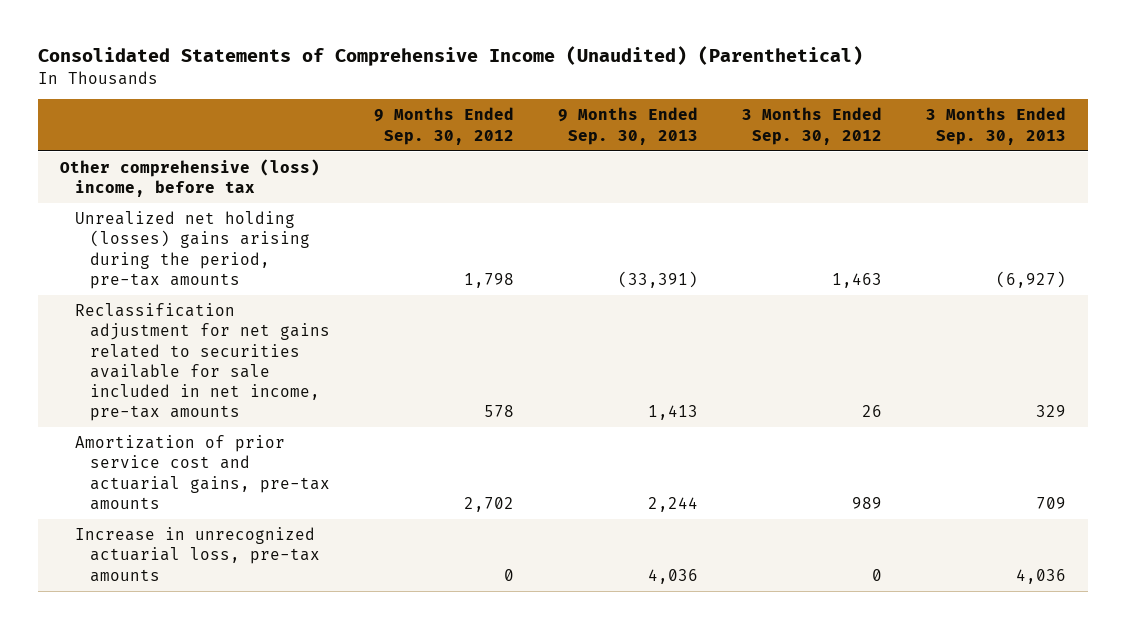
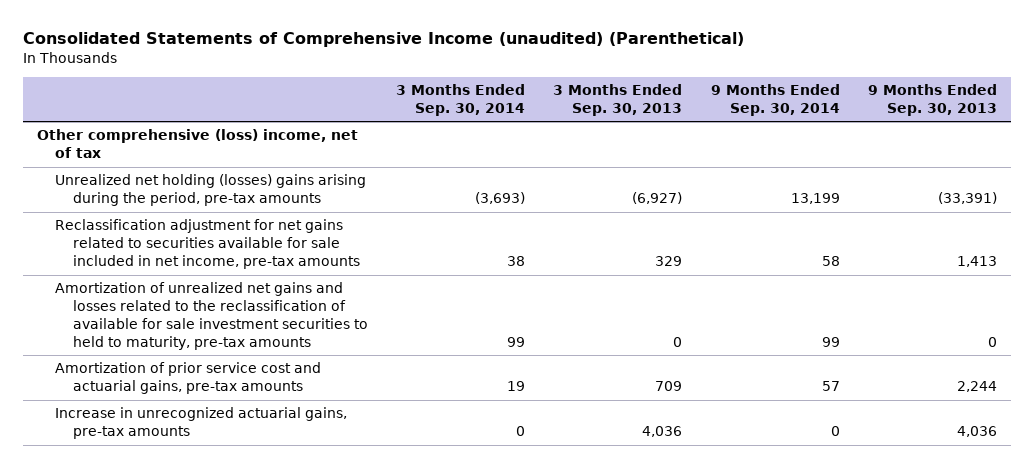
- Consolidated Statements of Comprehensive Income (Unaudited) (Parenthetical)
+ Consolidated Statements of Comprehensive Income (unaudited) (Parenthetical)
- | 9 Months Ended Sep. 30, 2012 | 9 Months Ended Sep. 30, 2013 | 3 Months Ended Sep. 30, 2012 | 3 Months Ended Sep. 30, 2013
+ | 3 Months Ended Sep. 30, 2014 | 3 Months Ended Sep. 30, 2013 | 9 Months Ended Sep. 30, 2014 | 9 Months Ended Sep. 30, 2013
- Other comprehensive (loss) income, before tax
+ Other comprehensive (loss) income, net of tax
+ Amortization of unrealized net gains and losses related to the reclassification of available for sale investment securities to held to maturity, pre-tax amounts | 99 | 0 | 99 | 0
- Increase in unrecognized actuarial loss, pre-tax amounts | 0 | 4,036 | 0 | 4,036
+ Increase in unrecognized actuarial gains, pre-tax amounts | 0 | 4,036 | 0 | 4,036

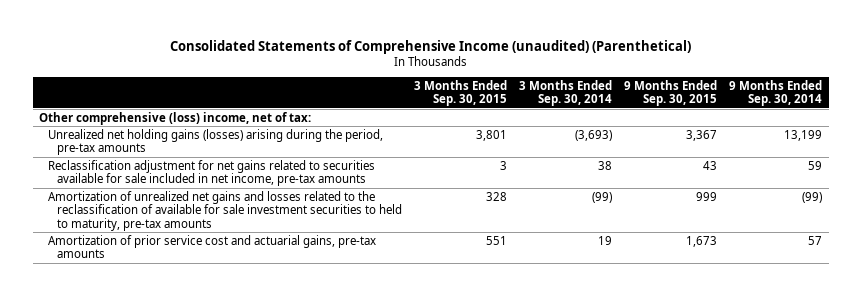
- | 3 Months Ended Sep. 30, 2014 | 3 Months Ended Sep. 30, 2013 | 9 Months Ended Sep. 30, 2014 | 9 Months Ended Sep. 30, 2013
+ | 3 Months Ended Sep. 30, 2015 | 3 Months Ended Sep. 30, 2014 | 9 Months Ended Sep. 30, 2015 | 9 Months Ended Sep. 30, 2014
- Other comprehensive (loss) income, net of tax
- Unrealized net holding (losses) gains arising during the period, pre-tax amounts | (3,693) | (6,927) | 13,199 | (33,391)
- Reclassification adjustment for net gains related to securities available for sale included in net income, pre-tax amounts | 38 | 329 | 58 | 1,413
- Amortization of unrealized net gains and losses related to the reclassification of available for sale investment securities to held to maturity, pre-tax amounts | 99 | 0 | 99 | 0
+ Other comprehensive (loss) income, net of tax:
+ Unrealized net holding gains (losses) arising during the period, pre-tax amounts | 3,801 | (3,693) | 3,367 | 13,199
+ Reclassification adjustment for net gains related to securities available for sale included in net income, pre-tax amounts | 3 | 38 | 43 | 59
+ Amortization of unrealized net gains and losses related to the reclassification of available for sale investment securities to held to maturity, pre-tax amounts | 328 | (99) | 999 | (99)
- Increase in unrecognized actuarial gains, pre-tax amounts | 0 | 4,036 | 0 | 4,036

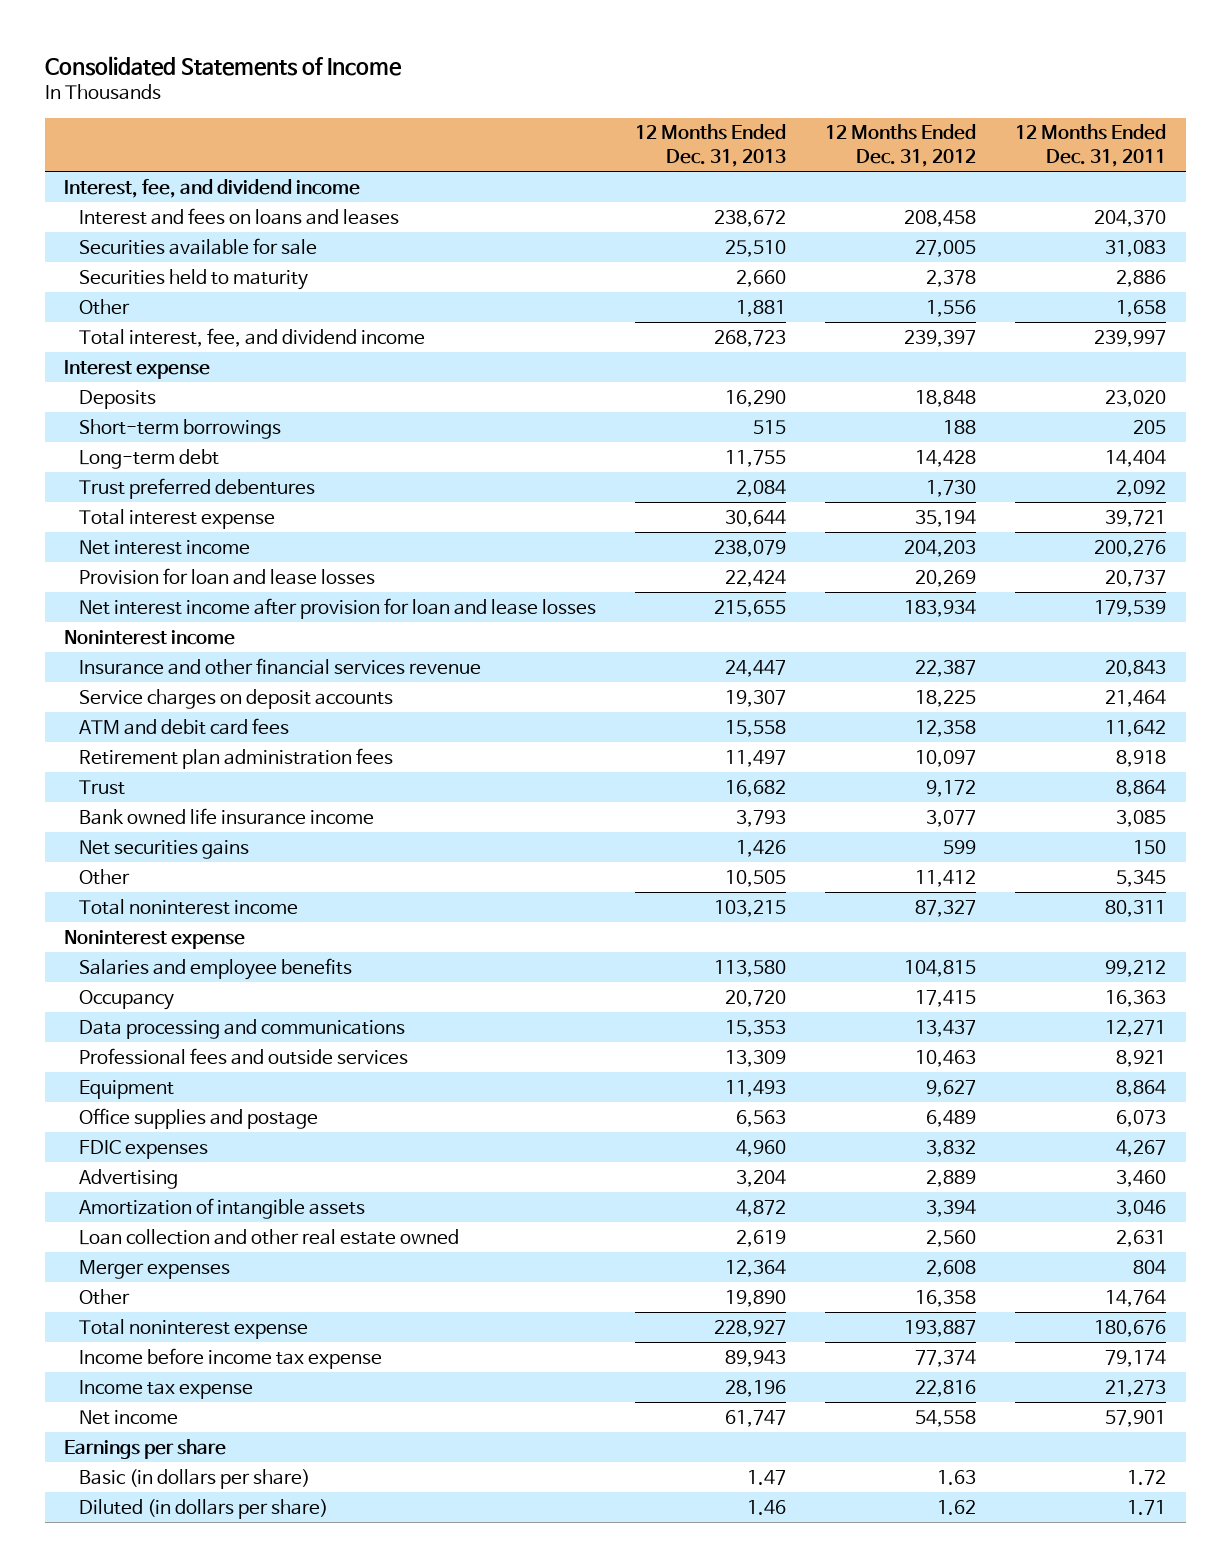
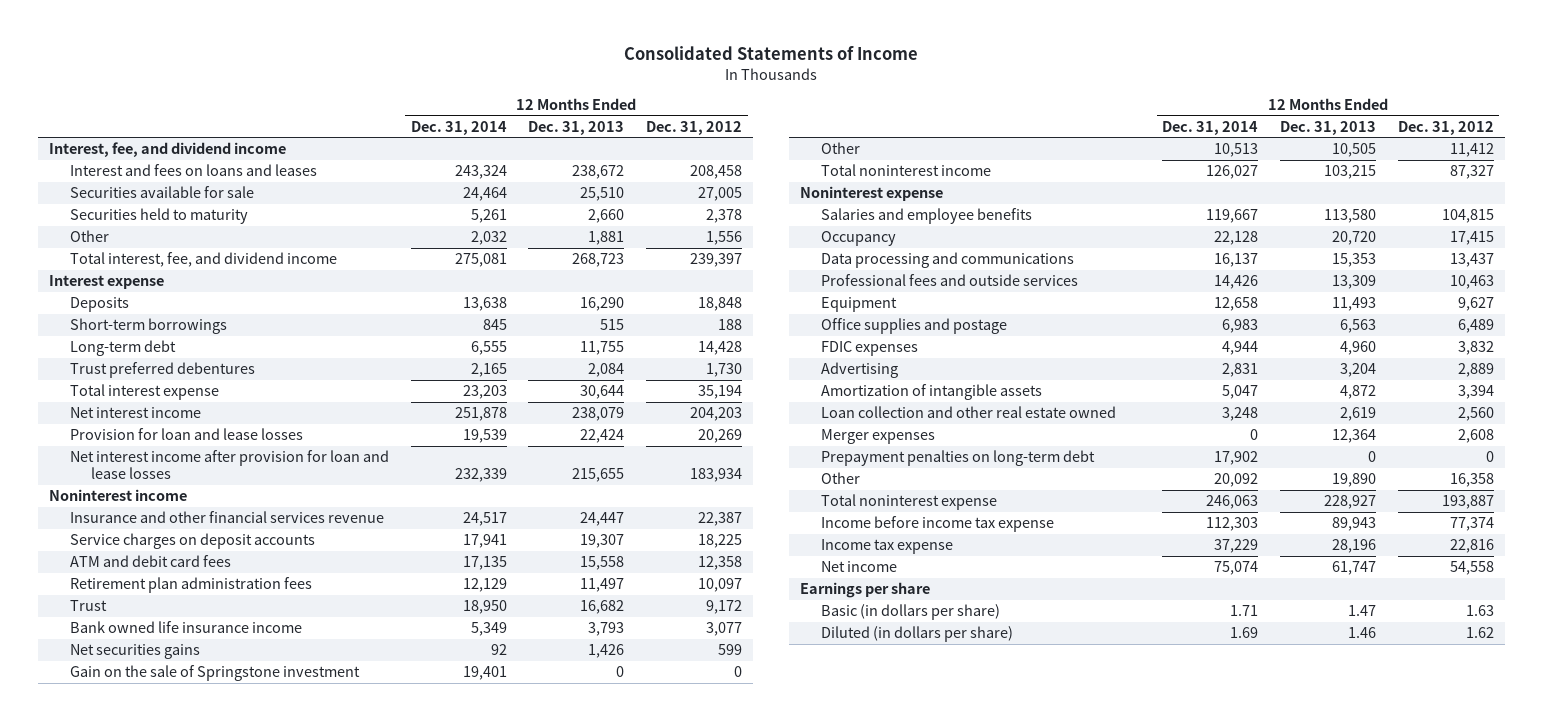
- | 12 Months Ended Dec. 31, 2013 | 12 Months Ended Dec. 31, 2012 | 12 Months Ended Dec. 31, 2011
+ | 12 Months Ended Dec. 31, 2014 | 12 Months Ended Dec. 31, 2013 | 12 Months Ended Dec. 31, 2012
+ Gain on the sale of Springstone investment | 19,401 | 0 | 0
+ Prepayment penalties on long-term debt | 17,902 | 0 | 0

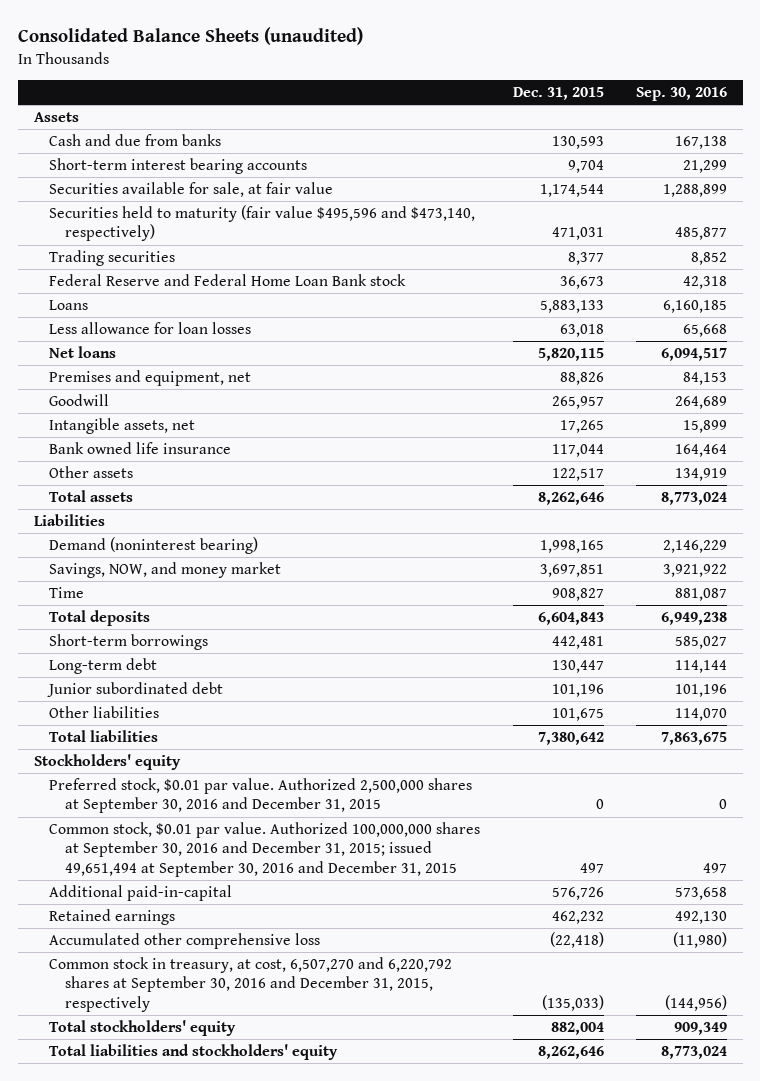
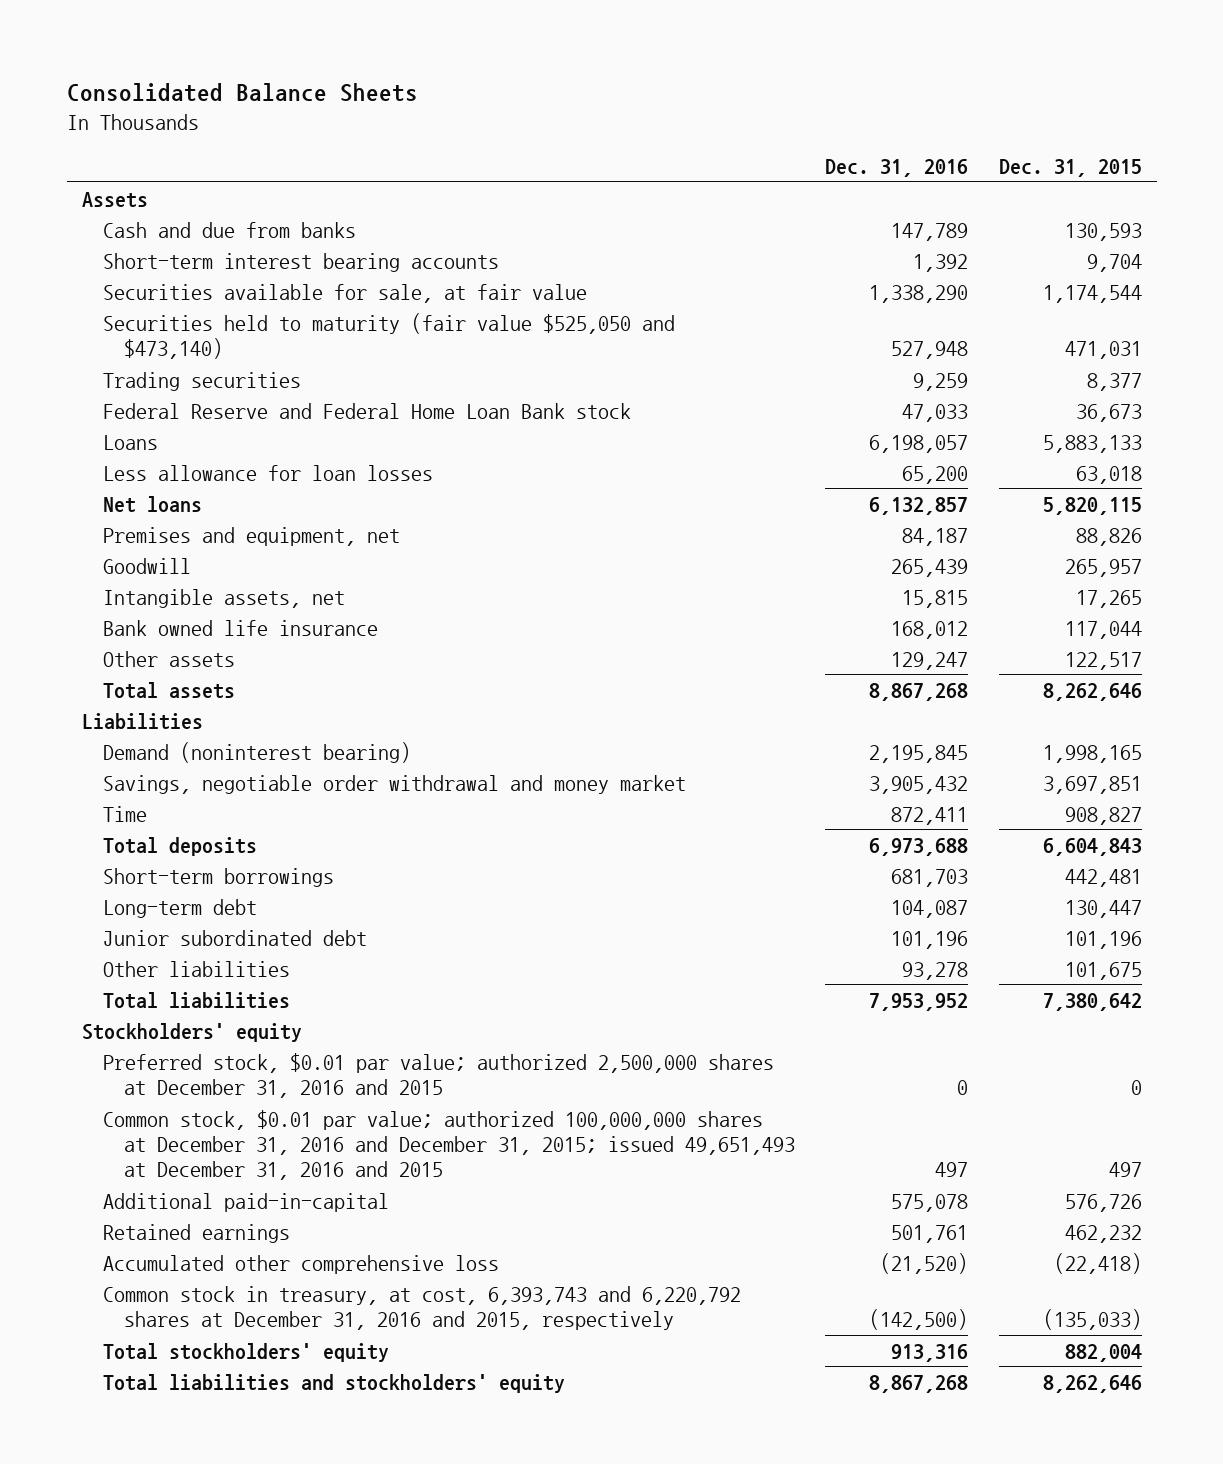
- Consolidated Balance Sheets (unaudited)
+ Consolidated Balance Sheets
- | Dec. 31, 2015 | Sep. 30, 2016
+ | Dec. 31, 2016 | Dec. 31, 2015
- Securities held to maturity (fair value $495,596 and $473,140, respectively) | 471,031 | 485,877
+ Securities held to maturity (fair value $525,050 and $473,140) | 527,948 | 471,031
- Savings, NOW, and money market | 3,697,851 | 3,921,922
+ Savings, negotiable order withdrawal and money market | 3,905,432 | 3,697,851
- Preferred stock, $0.01 par value. Authorized 2,500,000 shares at September 30, 2016 and December 31, 2015 | 0 | 0
- Common stock, $0.01 par value. Authorized 100,000,000 shares at September 30, 2016 and December 31, 2015; issued 49,651,494 at September 30, 2016 and December 31, 2015 | 497 | 497
+ Preferred stock, $0.01 par value; authorized 2,500,000 shares at December 31, 2016 and 2015 | 0 | 0
+ Common stock, $0.01 par value; authorized 100,000,000 shares at December 31, 2016 and December 31, 2015; issued 49,651,493 at December 31, 2016 and 2015 | 497 | 497
- Common stock in treasury, at cost, 6,507,270 and 6,220,792 shares at September 30, 2016 and December 31, 2015, respectively | (135,033) | (144,956)
+ Common stock in treasury, at cost, 6,393,743 and 6,220,792 shares at December 31, 2016 and 2015, respectively | (142,500) | (135,033)

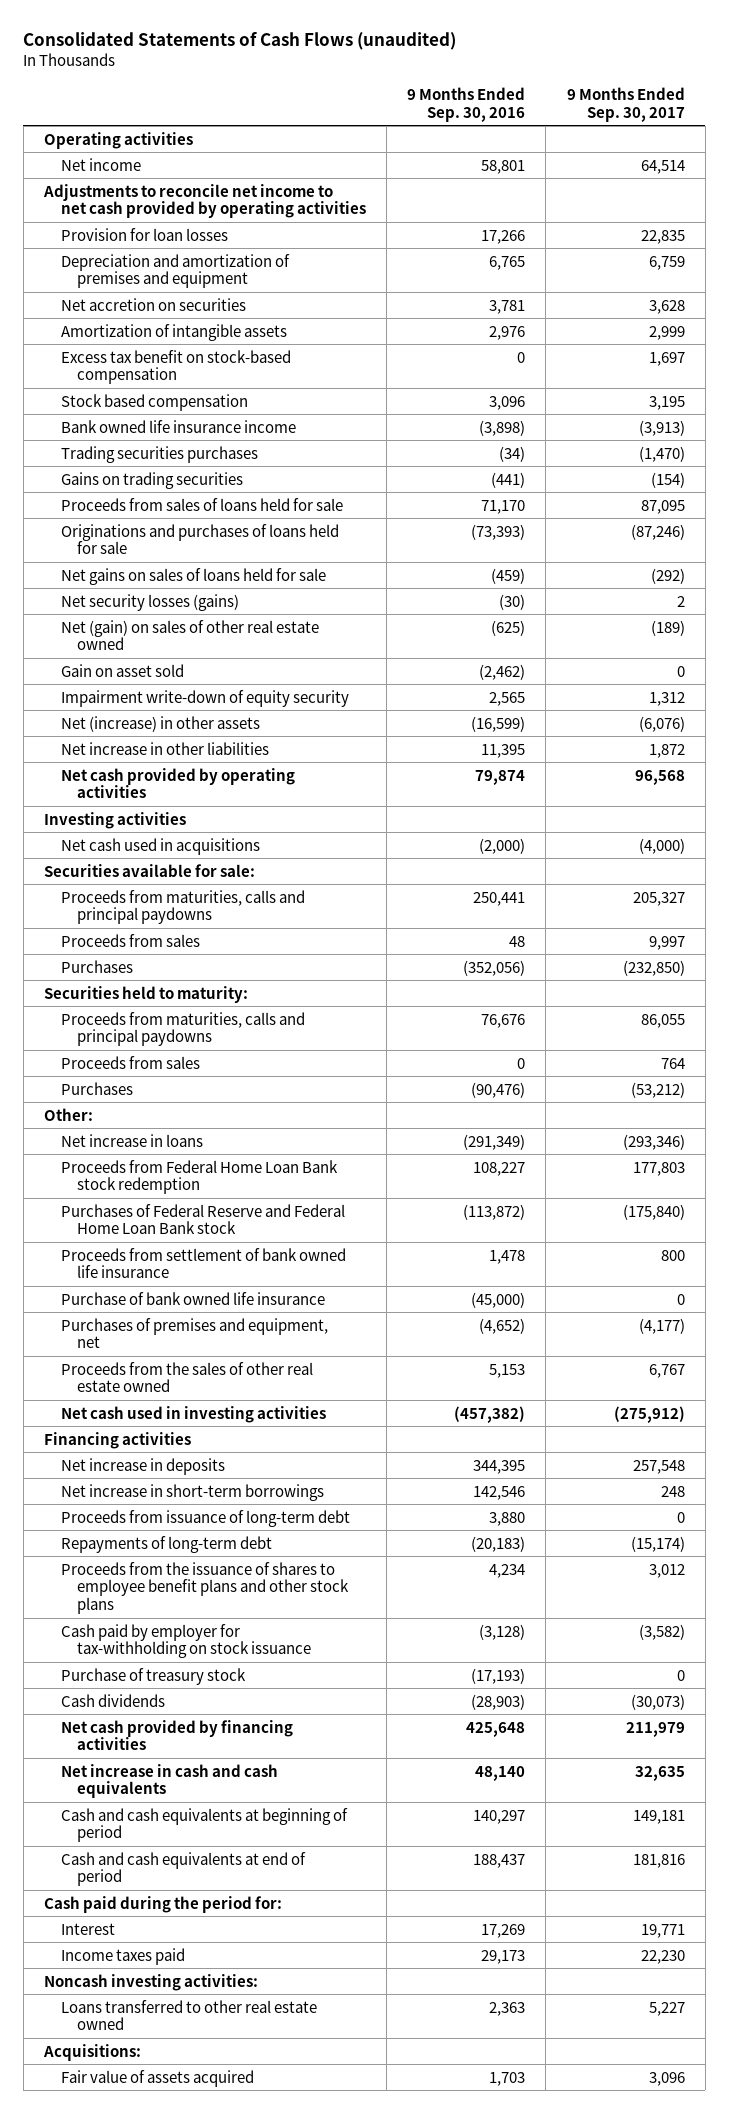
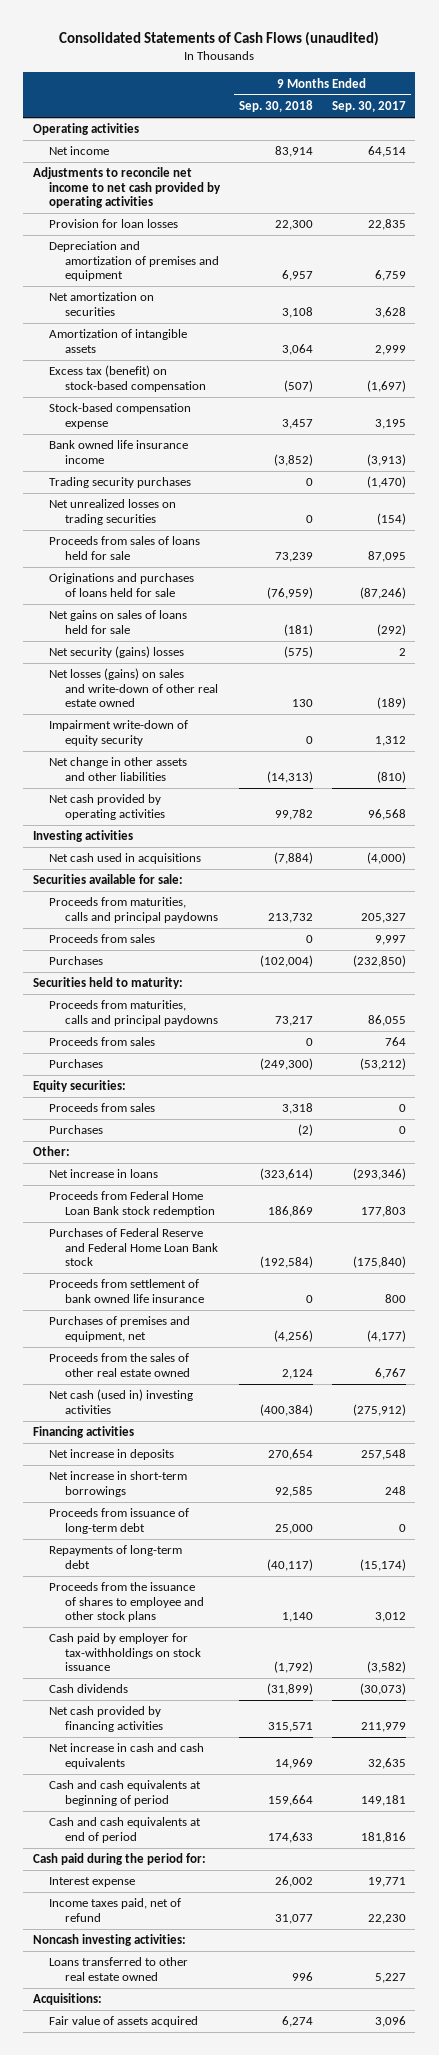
- | 9 Months Ended Sep. 30, 2016 | 9 Months Ended Sep. 30, 2017
+ | 9 Months Ended Sep. 30, 2018 | 9 Months Ended Sep. 30, 2017
- Net accretion on securities | 3,781 | 3,628
+ Net amortization on securities | 3,108 | 3,628
- Excess tax benefit on stock-based compensation | 0 | 1,697
- Stock based compensation | 3,096 | 3,195
+ Excess tax (benefit) on stock-based compensation | (507) | (1,697)
+ Stock-based compensation expense | 3,457 | 3,195
- Trading securities purchases | (34) | (1,470)
- Gains on trading securities | (441) | (154)
+ Trading security purchases | 0 | (1,470)
+ Net unrealized losses on trading securities | 0 | (154)
- Net security losses (gains) | (30) | 2
- Net (gain) on sales of other real estate owned | (625) | (189)
- Gain on asset sold | (2,462) | 0
+ Net security (gains) losses | (575) | 2
+ Net losses (gains) on sales and write-down of other real estate owned | 130 | (189)
- Net (increase) in other assets | (16,599) | (6,076)
- Net increase in other liabilities | 11,395 | 1,872
+ Net change in other assets and other liabilities | (14,313) | (810)
+ Equity securities:
+ Proceeds from sales | 3,318 | 0
+ Purchases | (2) | 0
- Purchase of bank owned life insurance | (45,000) | 0
- Net cash used in investing activities | (457,382) | (275,912)
+ Net cash (used in) investing activities | (400,384) | (275,912)
- Proceeds from the issuance of shares to employee benefit plans and other stock plans | 4,234 | 3,012
- Cash paid by employer for tax-withholding on stock issuance | (3,128) | (3,582)
- Purchase of treasury stock | (17,193) | 0
+ Proceeds from the issuance of shares to employee and other stock plans | 1,140 | 3,012
+ Cash paid by employer for tax-withholdings on stock issuance | (1,792) | (3,582)
- Interest | 17,269 | 19,771
- Income taxes paid | 29,173 | 22,230
+ Interest expense | 26,002 | 19,771
+ Income taxes paid, net of refund | 31,077 | 22,230

